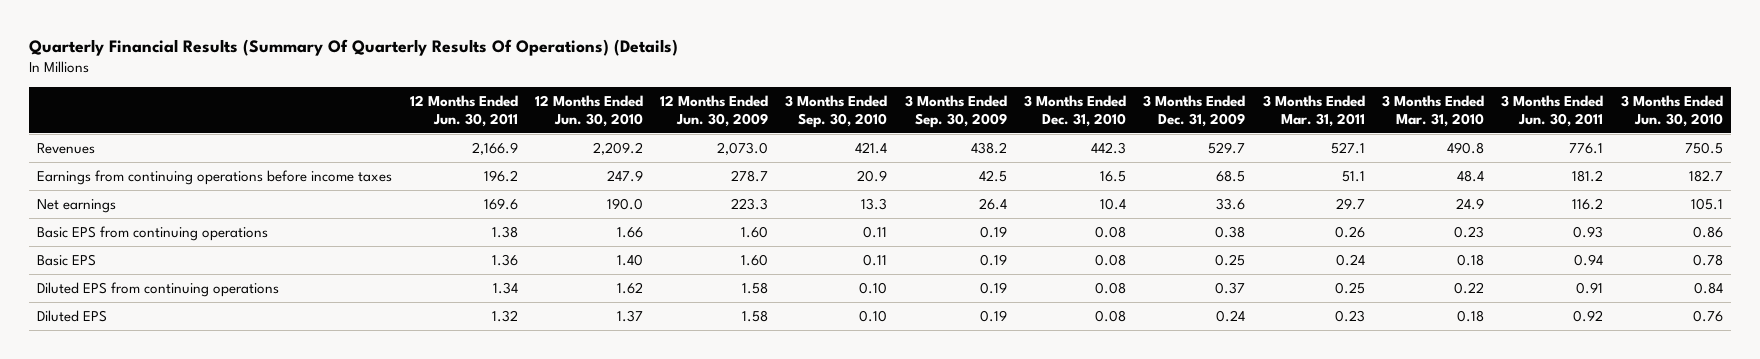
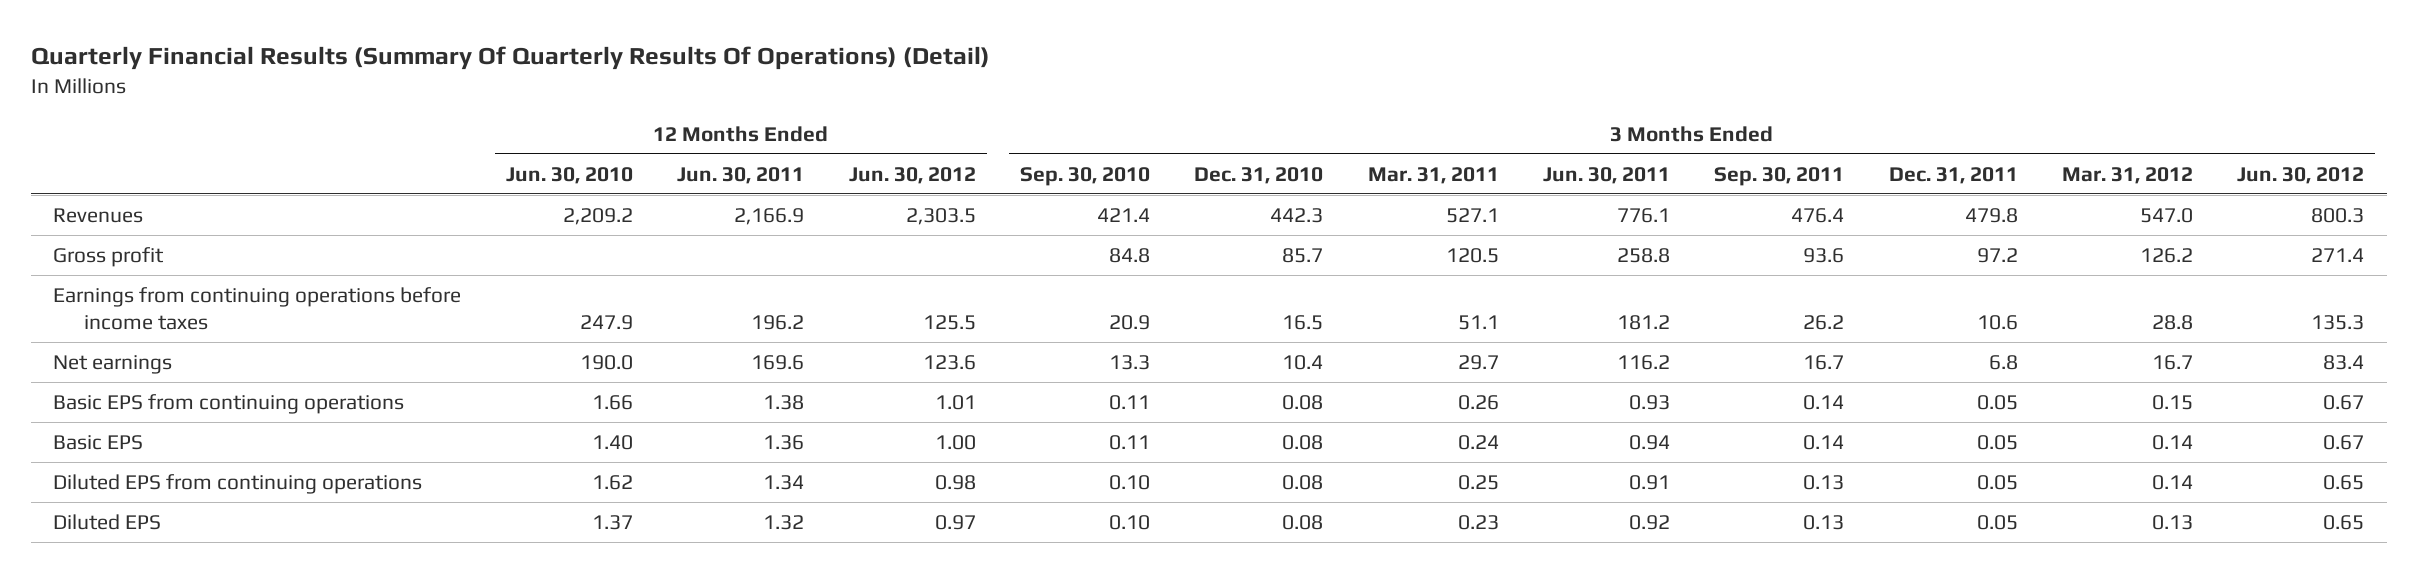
- Quarterly Financial Results (Summary Of Quarterly Results Of Operations) (Details)
+ Quarterly Financial Results (Summary Of Quarterly Results Of Operations) (Detail)
- | 12 Months Ended Jun. 30, 2011 | 12 Months Ended Jun. 30, 2010 | 12 Months Ended Jun. 30, 2009 | 3 Months Ended Sep. 30, 2010 | 3 Months Ended Sep. 30, 2009 | 3 Months Ended Dec. 31, 2010 | 3 Months Ended Dec. 31, 2009 | 3 Months Ended Mar. 31, 2011 | 3 Months Ended Mar. 31, 2010 | 3 Months Ended Jun. 30, 2011 | 3 Months Ended Jun. 30, 2010
+ | 12 Months Ended Jun. 30, 2010 | 12 Months Ended Jun. 30, 2011 | 12 Months Ended Jun. 30, 2012 | 3 Months Ended Sep. 30, 2010 | 3 Months Ended Dec. 31, 2010 | 3 Months Ended Mar. 31, 2011 | 3 Months Ended Jun. 30, 2011 | 3 Months Ended Sep. 30, 2011 | 3 Months Ended Dec. 31, 2011 | 3 Months Ended Mar. 31, 2012 | 3 Months Ended Jun. 30, 2012
+ Gross profit | | | | 84.8 | 85.7 | 120.5 | 258.8 | 93.6 | 97.2 | 126.2 | 271.4

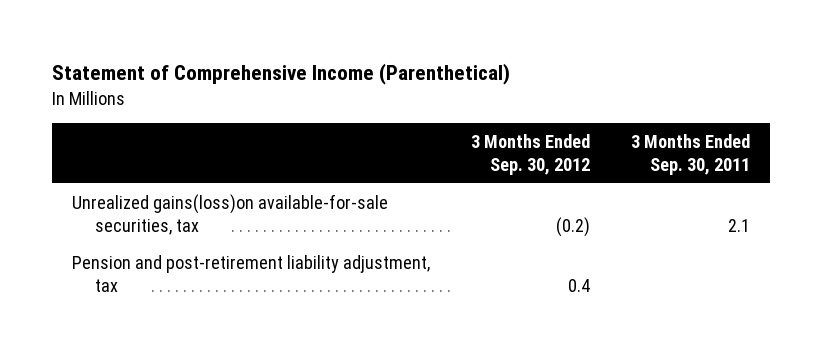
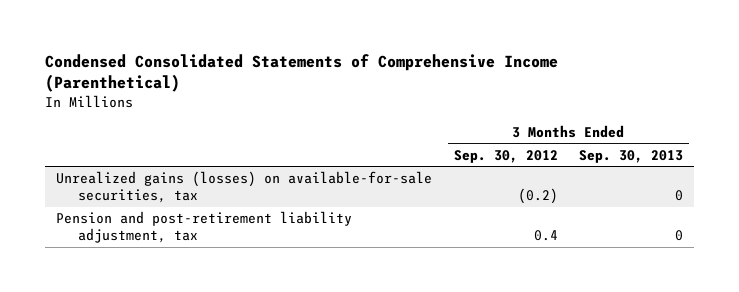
- Statement of Comprehensive Income (Parenthetical)
+ Condensed Consolidated Statements of Comprehensive Income (Parenthetical)
- | 3 Months Ended Sep. 30, 2012 | 3 Months Ended Sep. 30, 2011
+ | 3 Months Ended Sep. 30, 2012 | 3 Months Ended Sep. 30, 2013
- Unrealized gains(loss)on available-for-sale securities, tax | (0.2) | 2.1
+ Unrealized gains (losses) on available-for-sale securities, tax | (0.2) | 0

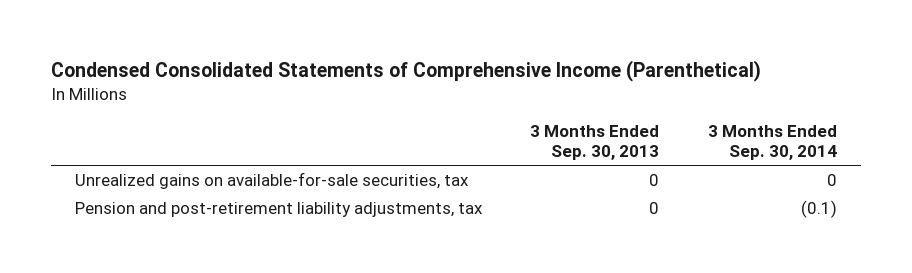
- | 3 Months Ended Sep. 30, 2012 | 3 Months Ended Sep. 30, 2013
+ | 3 Months Ended Sep. 30, 2013 | 3 Months Ended Sep. 30, 2014
- Unrealized gains (losses) on available-for-sale securities, tax | (0.2) | 0
- Pension and post-retirement liability adjustment, tax | 0.4 | 0
+ Unrealized gains on available-for-sale securities, tax | 0 | 0
+ Pension and post-retirement liability adjustments, tax | 0 | (0.1)

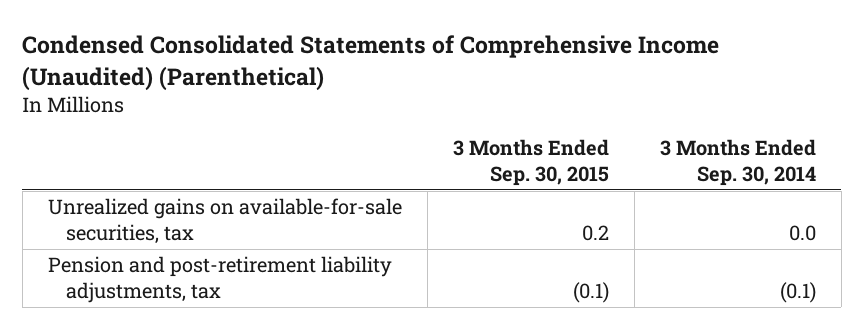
- Condensed Consolidated Statements of Comprehensive Income (Parenthetical)
+ Condensed Consolidated Statements of Comprehensive Income (Unaudited) (Parenthetical)
- | 3 Months Ended Sep. 30, 2013 | 3 Months Ended Sep. 30, 2014
+ | 3 Months Ended Sep. 30, 2015 | 3 Months Ended Sep. 30, 2014
- Unrealized gains on available-for-sale securities, tax | 0 | 0
+ Unrealized gains on available-for-sale securities, tax | 0.2 | 0.0

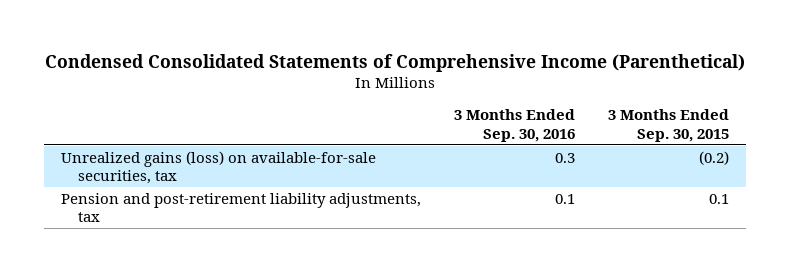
- Condensed Consolidated Statements of Comprehensive Income (Unaudited) (Parenthetical)
+ Condensed Consolidated Statements of Comprehensive Income (Parenthetical)
- | 3 Months Ended Sep. 30, 2015 | 3 Months Ended Sep. 30, 2014
+ | 3 Months Ended Sep. 30, 2016 | 3 Months Ended Sep. 30, 2015
- Unrealized gains on available-for-sale securities, tax | 0.2 | 0.0
- Pension and post-retirement liability adjustments, tax | (0.1) | (0.1)
+ Unrealized gains (loss) on available-for-sale securities, tax | 0.3 | (0.2)
+ Pension and post-retirement liability adjustments, tax | 0.1 | 0.1

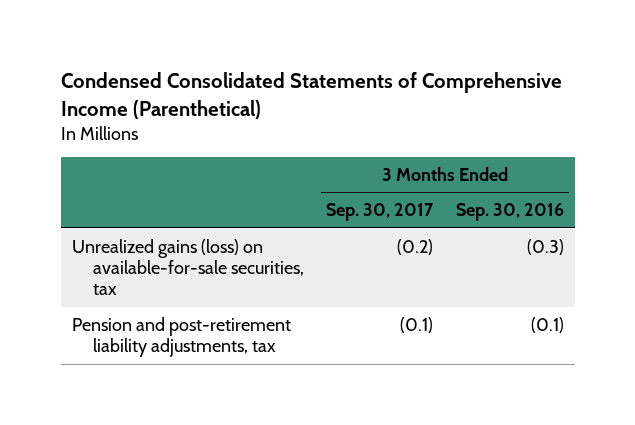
- | 3 Months Ended Sep. 30, 2016 | 3 Months Ended Sep. 30, 2015
+ | 3 Months Ended Sep. 30, 2017 | 3 Months Ended Sep. 30, 2016
- Unrealized gains (loss) on available-for-sale securities, tax | 0.3 | (0.2)
- Pension and post-retirement liability adjustments, tax | 0.1 | 0.1
+ Unrealized gains (loss) on available-for-sale securities, tax | (0.2) | (0.3)
+ Pension and post-retirement liability adjustments, tax | (0.1) | (0.1)

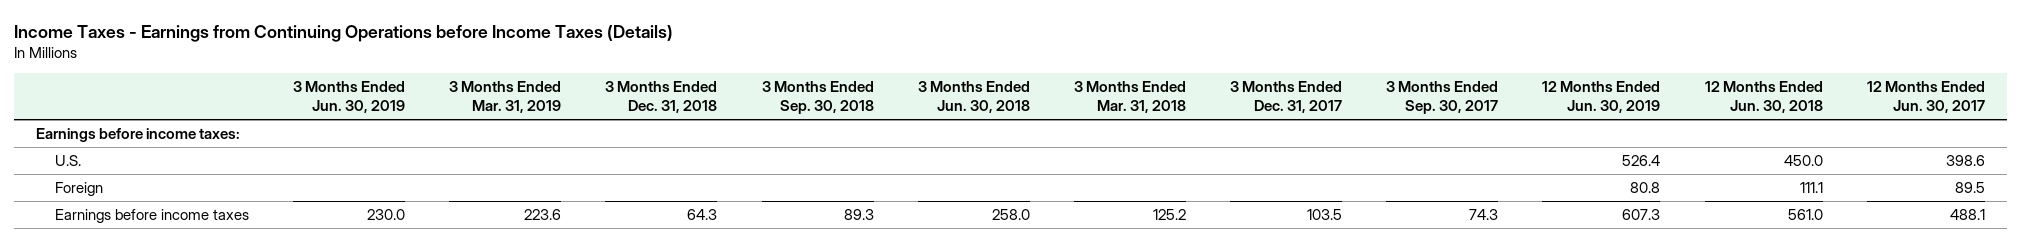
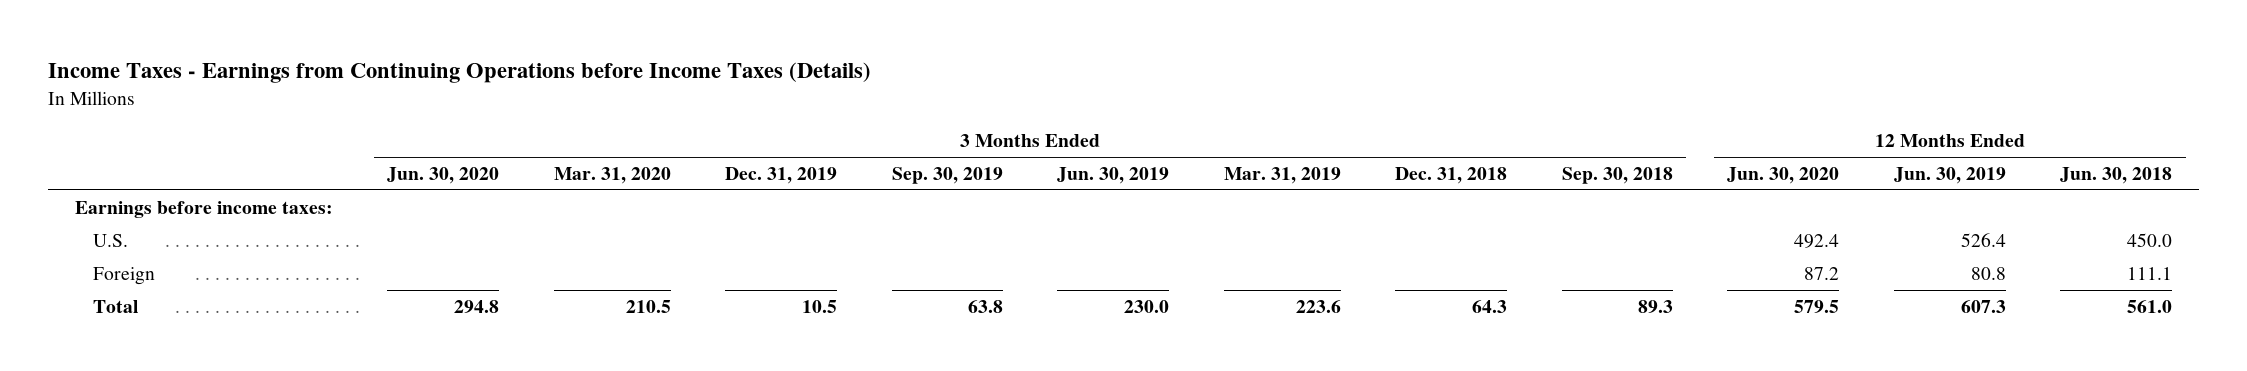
- | 3 Months Ended Jun. 30, 2019 | 3 Months Ended Mar. 31, 2019 | 3 Months Ended Dec. 31, 2018 | 3 Months Ended Sep. 30, 2018 | 3 Months Ended Jun. 30, 2018 | 3 Months Ended Mar. 31, 2018 | 3 Months Ended Dec. 31, 2017 | 3 Months Ended Sep. 30, 2017 | 12 Months Ended Jun. 30, 2019 | 12 Months Ended Jun. 30, 2018 | 12 Months Ended Jun. 30, 2017
+ | 3 Months Ended Jun. 30, 2020 | 3 Months Ended Mar. 31, 2020 | 3 Months Ended Dec. 31, 2019 | 3 Months Ended Sep. 30, 2019 | 3 Months Ended Jun. 30, 2019 | 3 Months Ended Mar. 31, 2019 | 3 Months Ended Dec. 31, 2018 | 3 Months Ended Sep. 30, 2018 | 12 Months Ended Jun. 30, 2020 | 12 Months Ended Jun. 30, 2019 | 12 Months Ended Jun. 30, 2018
- Earnings before income taxes | 230.0 | 223.6 | 64.3 | 89.3 | 258.0 | 125.2 | 103.5 | 74.3 | 607.3 | 561.0 | 488.1
+ Total | 294.8 | 210.5 | 10.5 | 63.8 | 230.0 | 223.6 | 64.3 | 89.3 | 579.5 | 607.3 | 561.0

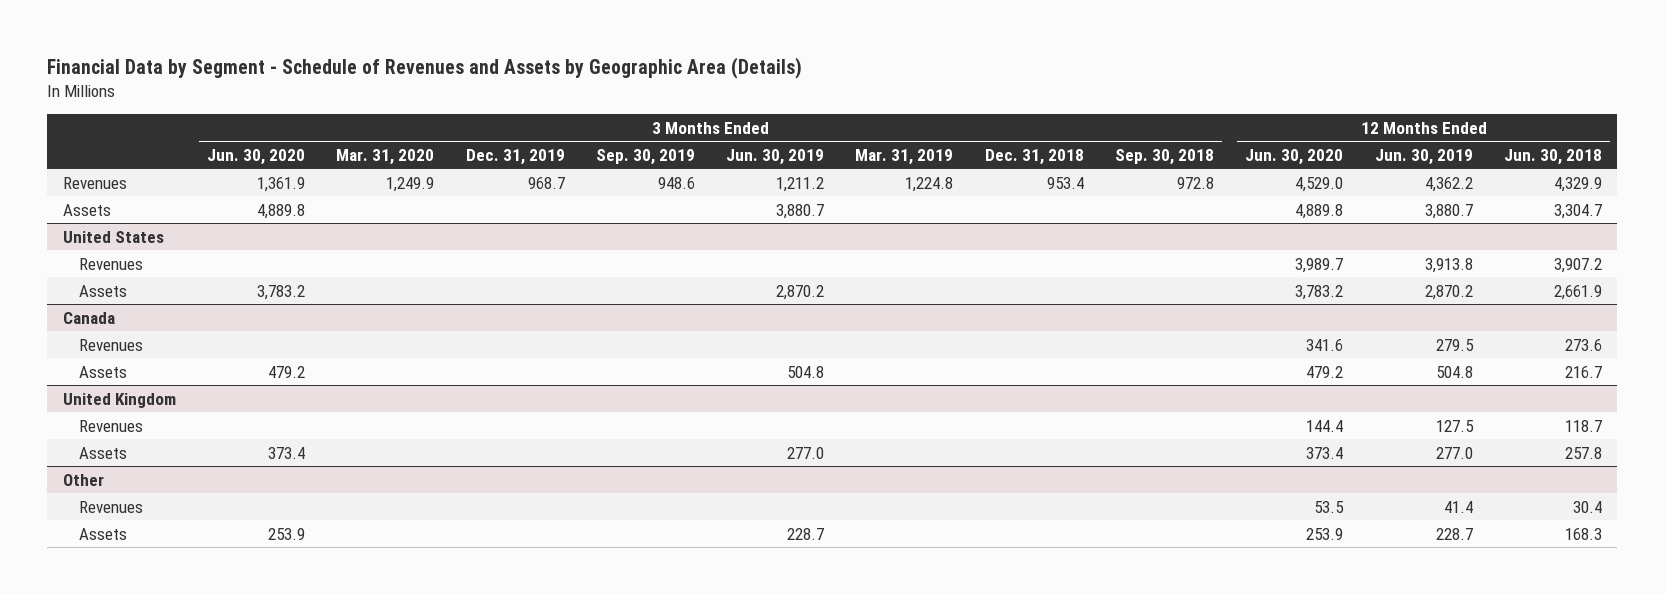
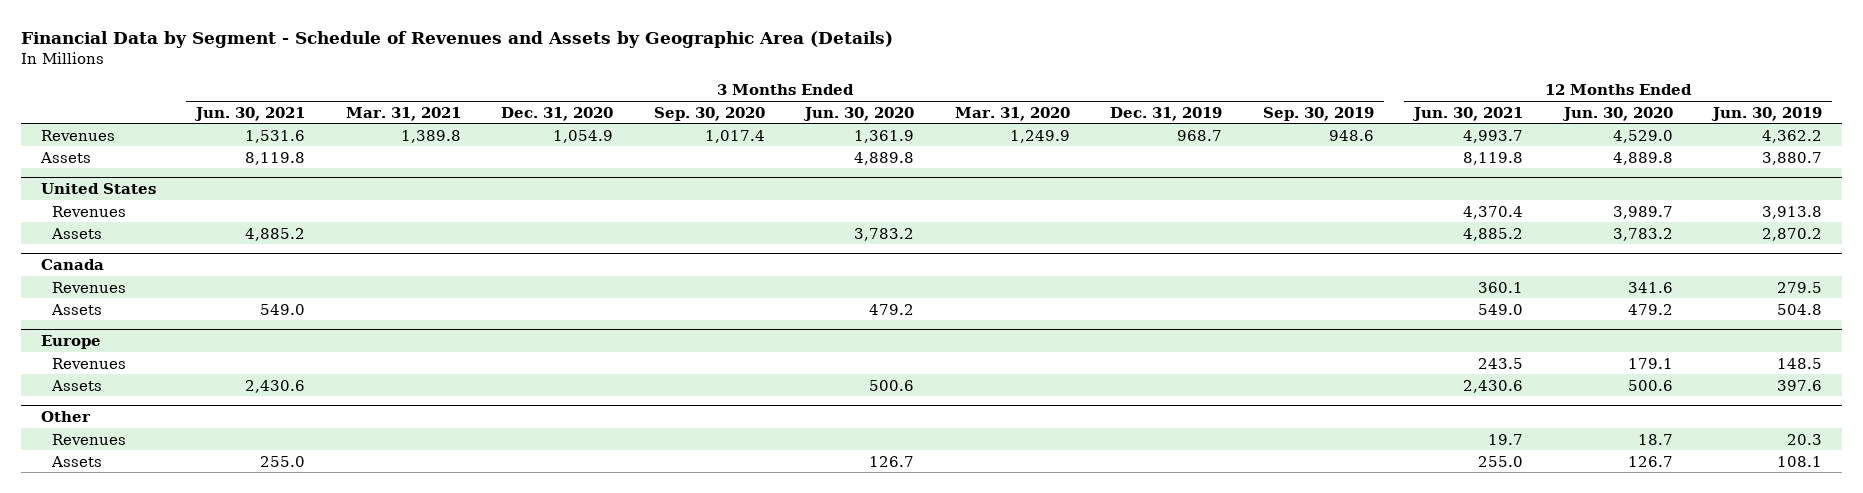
- | 3 Months Ended Jun. 30, 2020 | 3 Months Ended Mar. 31, 2020 | 3 Months Ended Dec. 31, 2019 | 3 Months Ended Sep. 30, 2019 | 3 Months Ended Jun. 30, 2019 | 3 Months Ended Mar. 31, 2019 | 3 Months Ended Dec. 31, 2018 | 3 Months Ended Sep. 30, 2018 | 12 Months Ended Jun. 30, 2020 | 12 Months Ended Jun. 30, 2019 | 12 Months Ended Jun. 30, 2018
+ | 3 Months Ended Jun. 30, 2021 | 3 Months Ended Mar. 31, 2021 | 3 Months Ended Dec. 31, 2020 | 3 Months Ended Sep. 30, 2020 | 3 Months Ended Jun. 30, 2020 | 3 Months Ended Mar. 31, 2020 | 3 Months Ended Dec. 31, 2019 | 3 Months Ended Sep. 30, 2019 | 12 Months Ended Jun. 30, 2021 | 12 Months Ended Jun. 30, 2020 | 12 Months Ended Jun. 30, 2019
- United Kingdom
- Revenues | | | | | | | | | 144.4 | 127.5 | 118.7
- Assets | 373.4 | | | | 277.0 | | | | 373.4 | 277.0 | 257.8
+ Europe
+ Revenues | | | | | | | | | 243.5 | 179.1 | 148.5
+ Assets | 2,430.6 | | | | 500.6 | | | | 2,430.6 | 500.6 | 397.6
@ Other
- Revenues | | | | | | | | | 53.5 | 41.4 | 30.4
- Assets | 253.9 | | | | 228.7 | | | | 253.9 | 228.7 | 168.3
+ Revenues | | | | | | | | | 19.7 | 18.7 | 20.3
+ Assets | 255.0 | | | | 126.7 | | | | 255.0 | 126.7 | 108.1

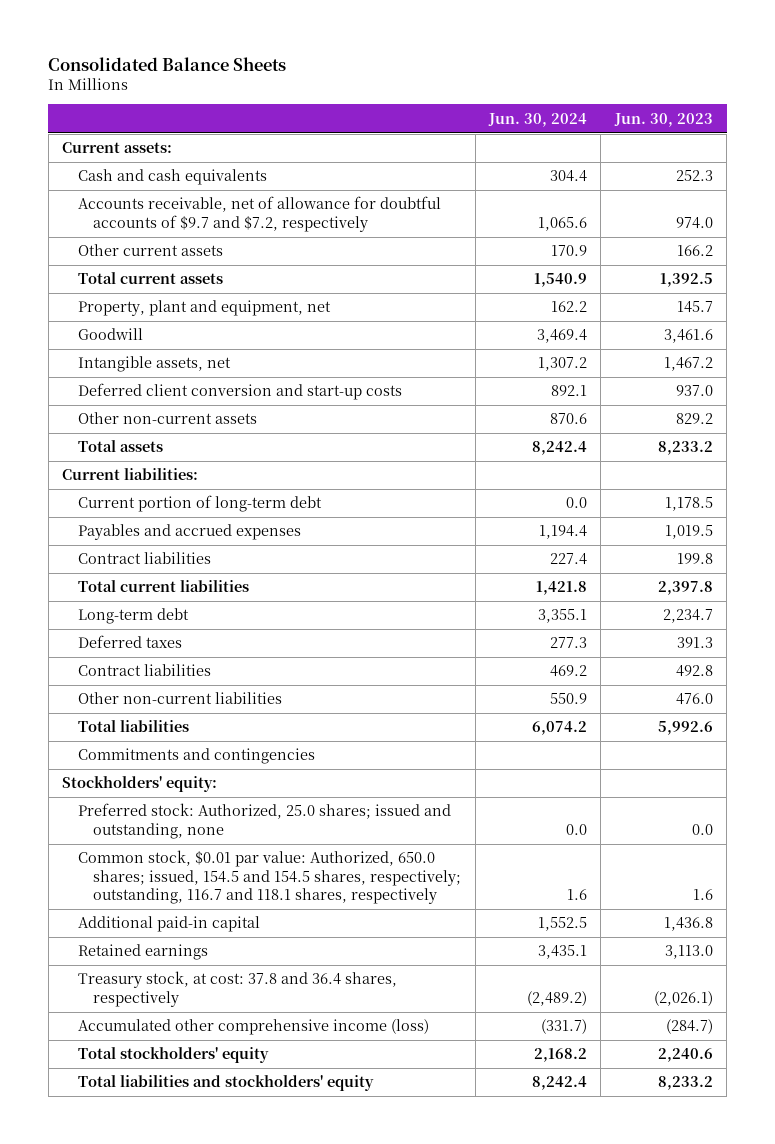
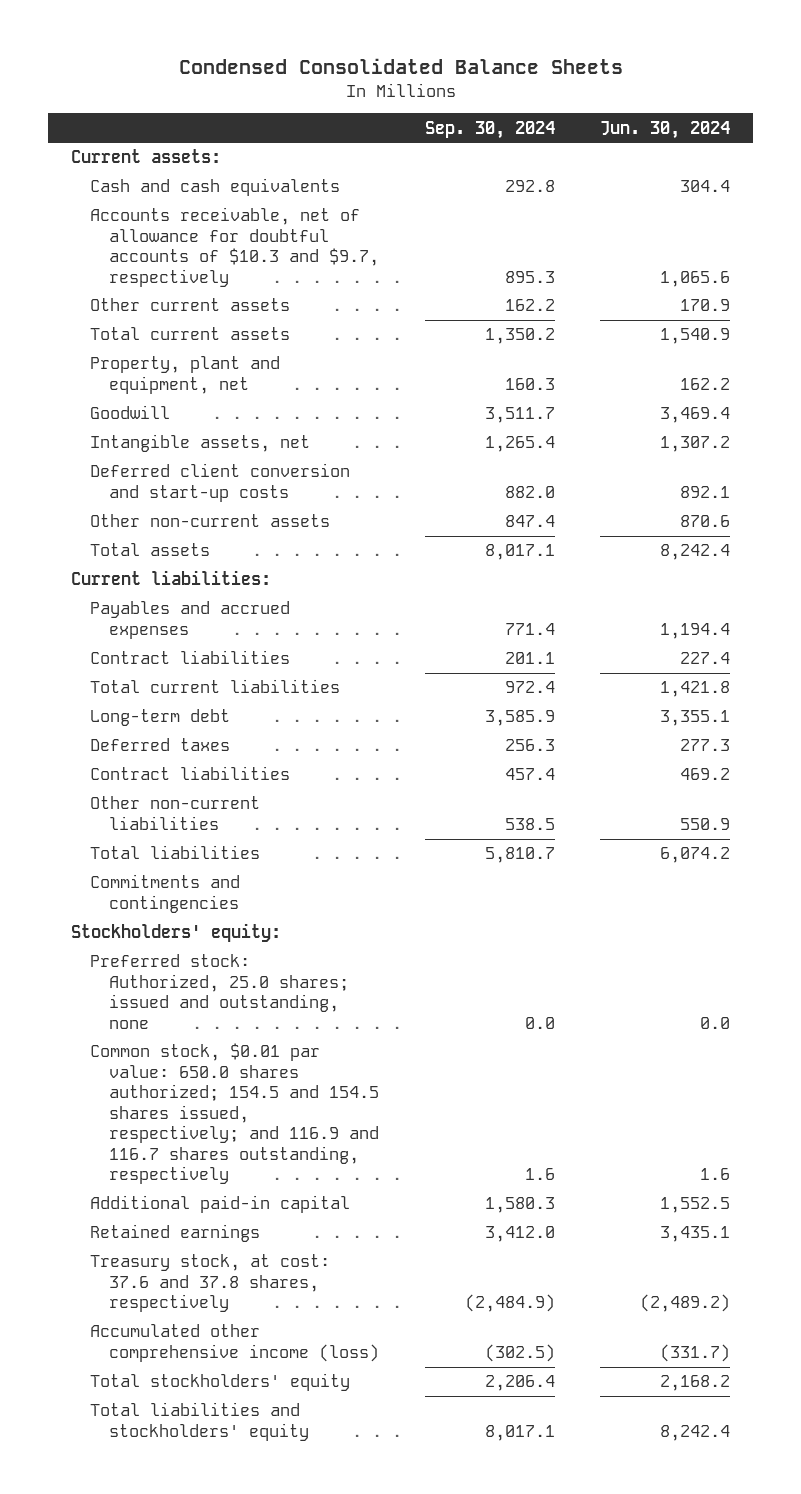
- Consolidated Balance Sheets
+ Condensed Consolidated Balance Sheets
- | Jun. 30, 2024 | Jun. 30, 2023
+ | Sep. 30, 2024 | Jun. 30, 2024
- Accounts receivable, net of allowance for doubtful accounts of $9.7 and $7.2, respectively | 1,065.6 | 974.0
+ Accounts receivable, net of allowance for doubtful accounts of $10.3 and $9.7, respectively | 895.3 | 1,065.6
- Current portion of long-term debt | 0.0 | 1,178.5
- Common stock, $0.01 par value: Authorized, 650.0 shares; issued, 154.5 and 154.5 shares, respectively; outstanding, 116.7 and 118.1 shares, respectively | 1.6 | 1.6
+ Common stock, $0.01 par value: 650.0 shares authorized; 154.5 and 154.5 shares issued, respectively; and 116.9 and 116.7 shares outstanding, respectively | 1.6 | 1.6
- Treasury stock, at cost: 37.8 and 36.4 shares, respectively | (2,489.2) | (2,026.1)
+ Treasury stock, at cost: 37.6 and 37.8 shares, respectively | (2,484.9) | (2,489.2)

